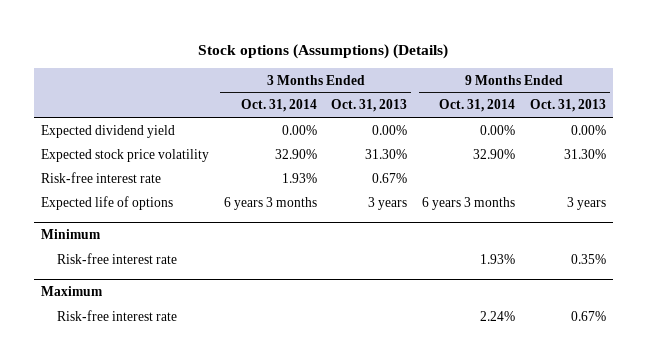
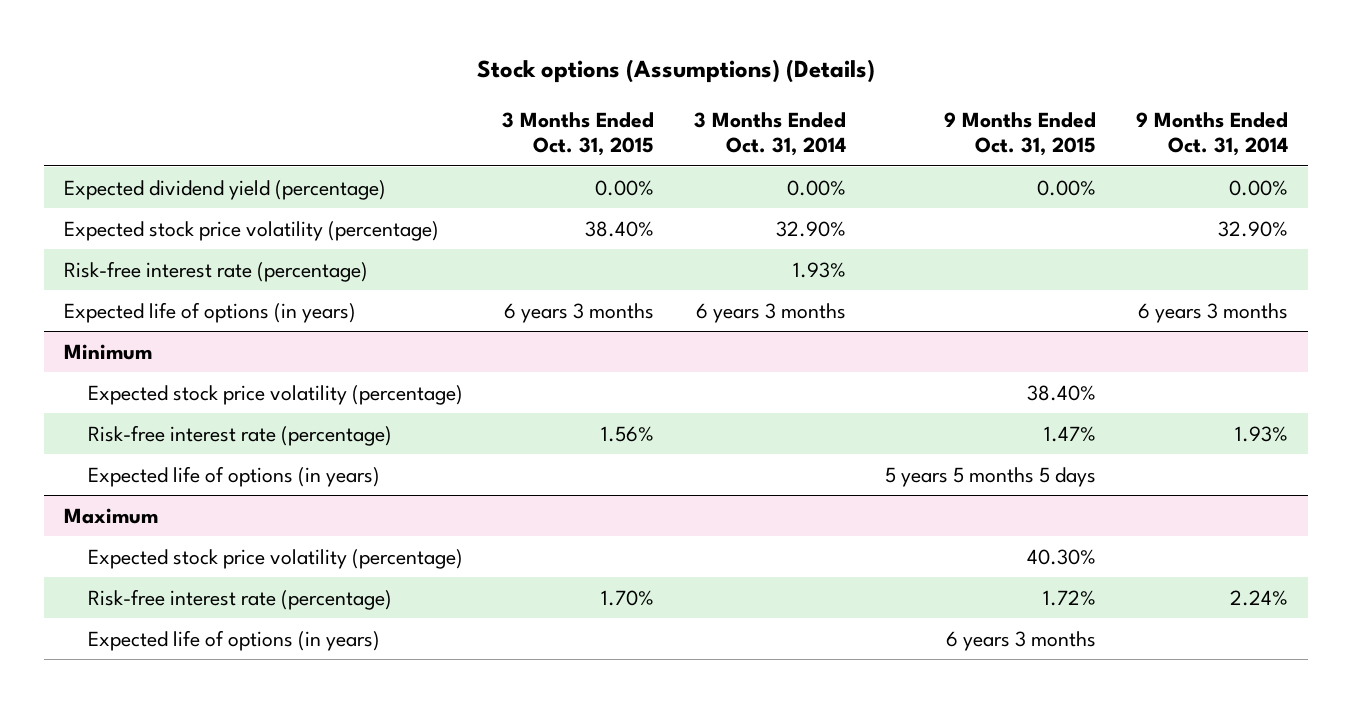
- | 3 Months Ended Oct. 31, 2014 | 3 Months Ended Oct. 31, 2013 | 9 Months Ended Oct. 31, 2014 | 9 Months Ended Oct. 31, 2013
+ | 3 Months Ended Oct. 31, 2015 | 3 Months Ended Oct. 31, 2014 | 9 Months Ended Oct. 31, 2015 | 9 Months Ended Oct. 31, 2014
- Expected dividend yield | 0.00% | 0.00% | 0.00% | 0.00%
- Expected stock price volatility | 32.90% | 31.30% | 32.90% | 31.30%
- Risk-free interest rate | 1.93% | 0.67% | |
- Expected life of options | 6 years 3 months | 3 years | 6 years 3 months | 3 years
+ Expected dividend yield (percentage) | 0.00% | 0.00% | 0.00% | 0.00%
+ Expected stock price volatility (percentage) | 38.40% | 32.90% | | 32.90%
+ Risk-free interest rate (percentage) | | 1.93% | |
+ Expected life of options (in years) | 6 years 3 months | 6 years 3 months | | 6 years 3 months
@ Minimum
- Risk-free interest rate | | | 1.93% | 0.35%
+ Expected stock price volatility (percentage) | | | 38.40% |
+ Risk-free interest rate (percentage) | 1.56% | | 1.47% | 1.93%
+ Expected life of options (in years) | | | 5 years 5 months 5 days |
@ Maximum
- Risk-free interest rate | | | 2.24% | 0.67%
+ Expected stock price volatility (percentage) | | | 40.30% |
+ Risk-free interest rate (percentage) | 1.70% | | 1.72% | 2.24%
+ Expected life of options (in years) | | | 6 years 3 months |

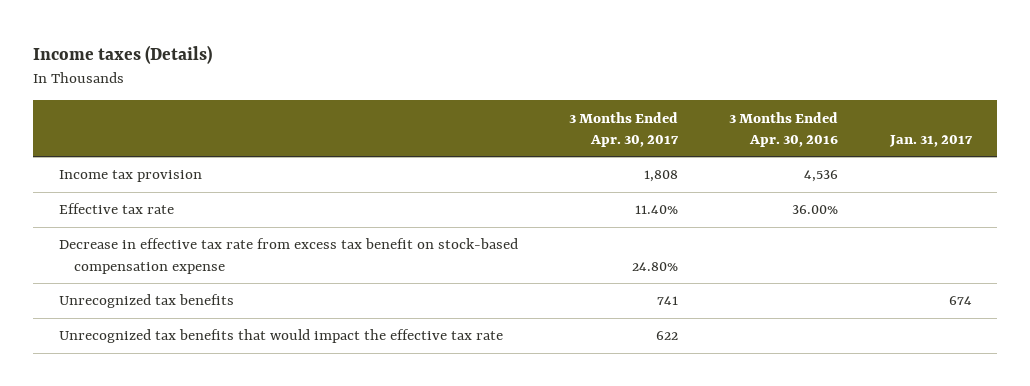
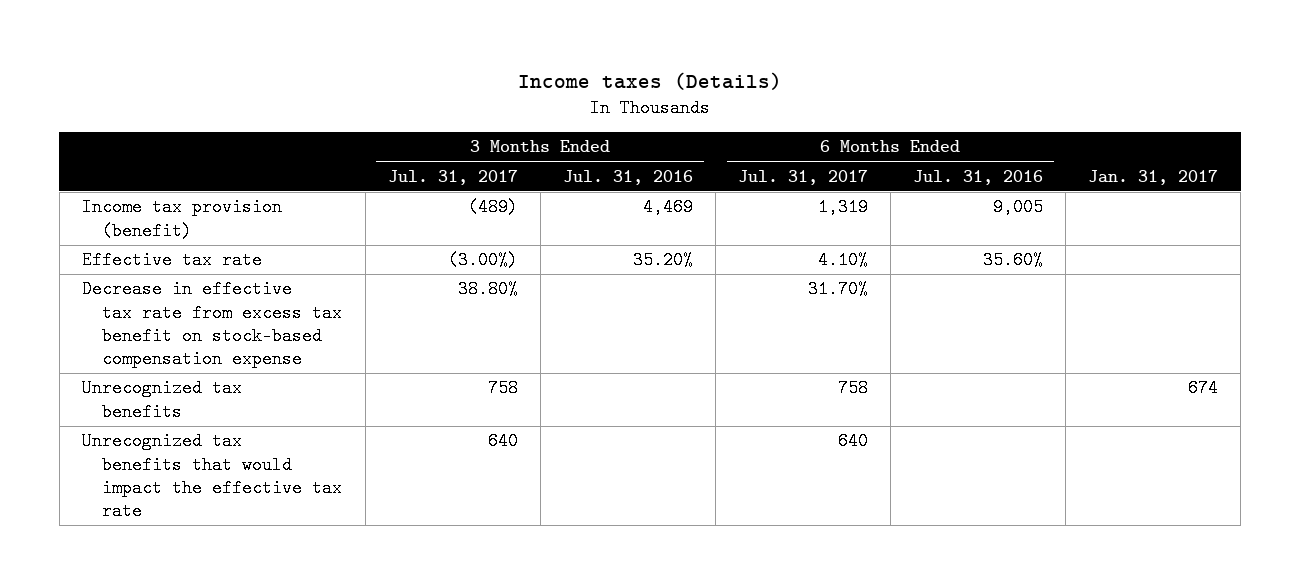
- | 3 Months Ended Apr. 30, 2017 | 3 Months Ended Apr. 30, 2016 | Jan. 31, 2017
+ | 3 Months Ended Jul. 31, 2017 | 3 Months Ended Jul. 31, 2016 | 6 Months Ended Jul. 31, 2017 | 6 Months Ended Jul. 31, 2016 | Jan. 31, 2017
- Income tax provision | 1,808 | 4,536 |
+ Income tax provision (benefit) | (489) | 4,469 | 1,319 | 9,005 |

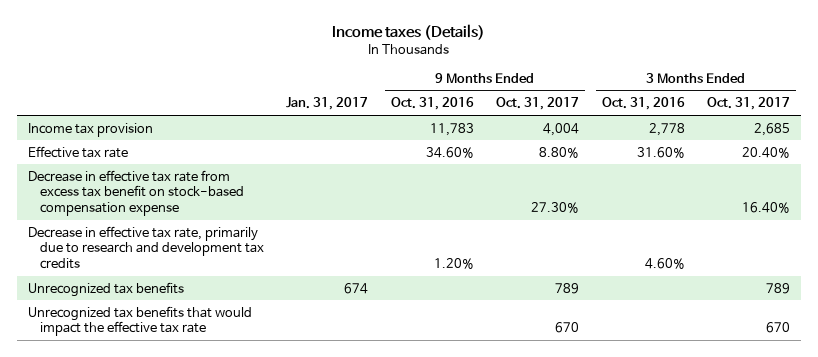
- | 3 Months Ended Jul. 31, 2017 | 3 Months Ended Jul. 31, 2016 | 6 Months Ended Jul. 31, 2017 | 6 Months Ended Jul. 31, 2016 | Jan. 31, 2017
+ | Jan. 31, 2017 | 9 Months Ended Oct. 31, 2016 | 9 Months Ended Oct. 31, 2017 | 3 Months Ended Oct. 31, 2016 | 3 Months Ended Oct. 31, 2017
- Income tax provision (benefit) | (489) | 4,469 | 1,319 | 9,005 |
+ Income tax provision | | 11,783 | 4,004 | 2,778 | 2,685
+ Decrease in effective tax rate, primarily due to research and development tax credits | | 1.20% | | 4.60% |

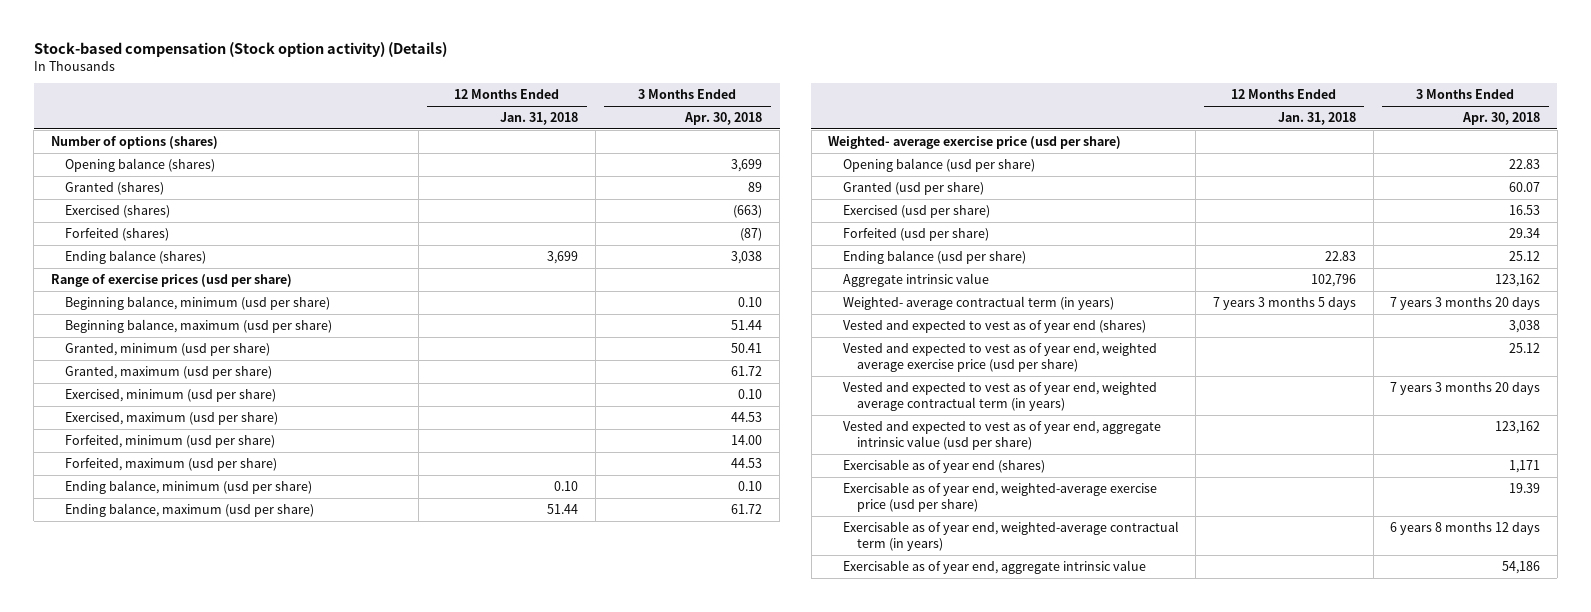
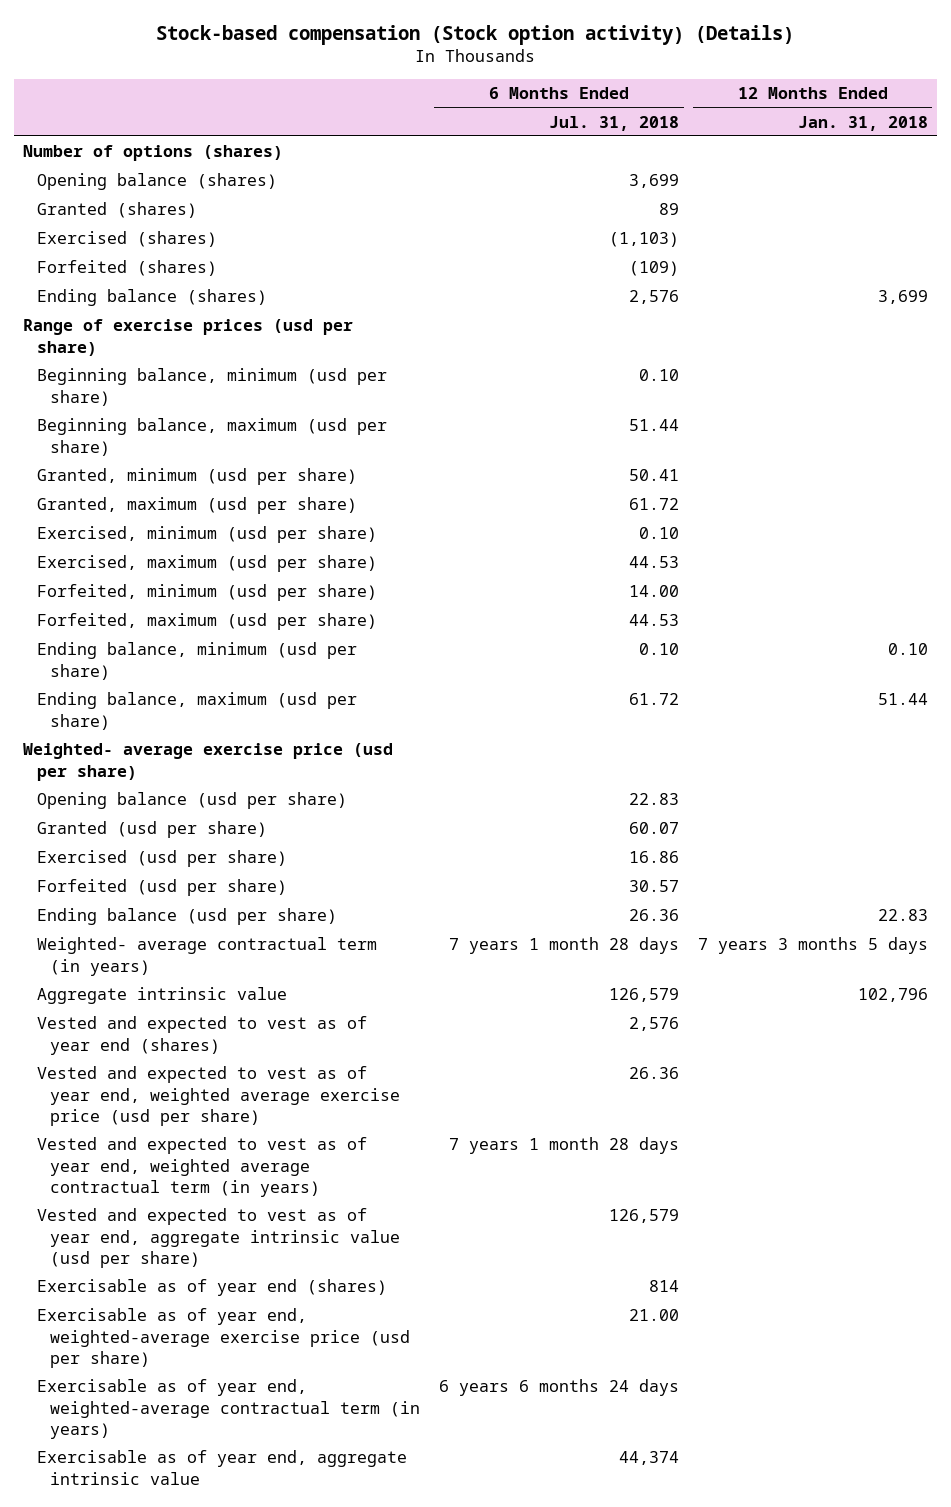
- | 12 Months Ended Jan. 31, 2018 | 3 Months Ended Apr. 30, 2018
+ | 6 Months Ended Jul. 31, 2018 | 12 Months Ended Jan. 31, 2018
moved down: Aggregate intrinsic value | 126,579 | 102,796

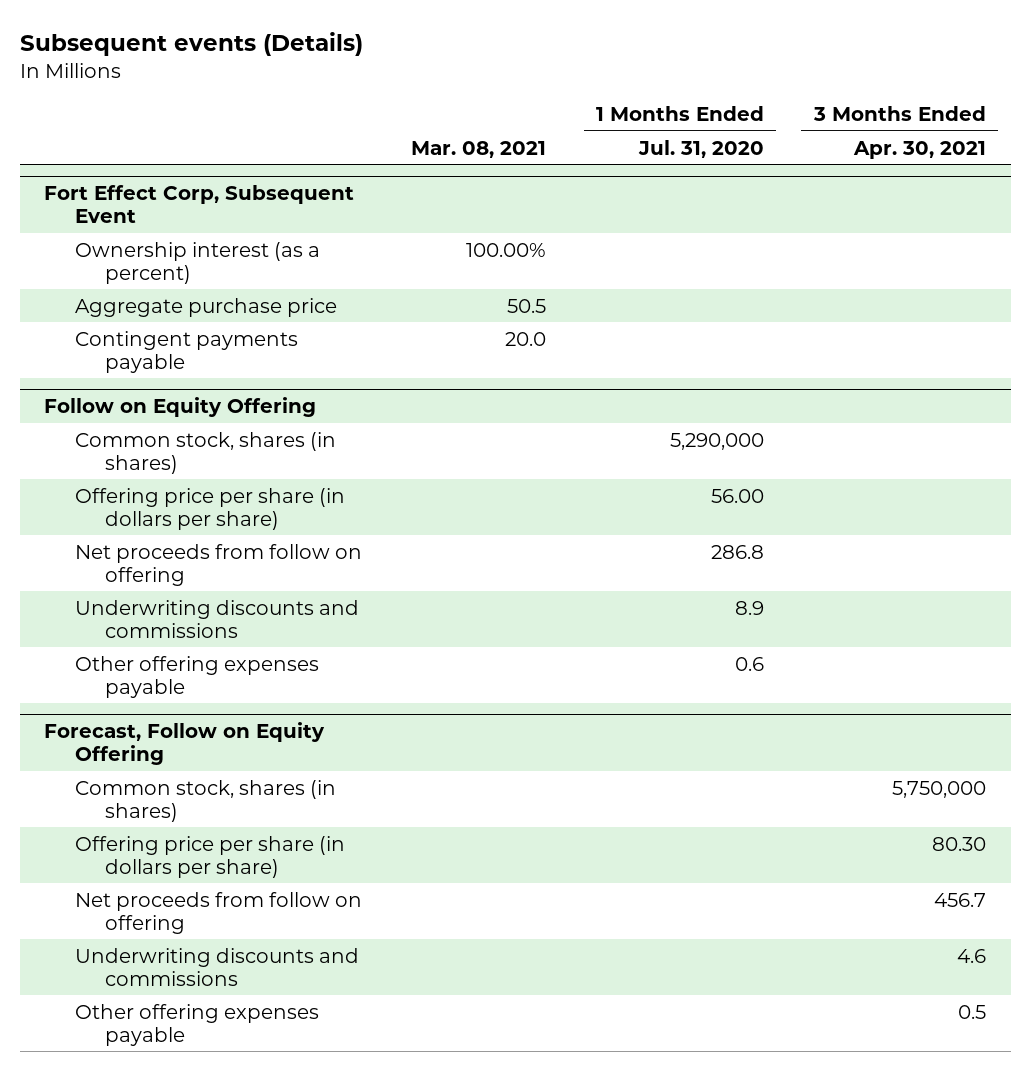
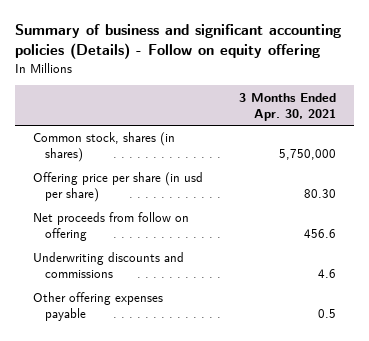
- Subsequent events (Details)
+ Summary of business and significant accounting policies (Details) - Follow on equity offering
- | Mar. 08, 2021 | 1 Months Ended Jul. 31, 2020 | 3 Months Ended Apr. 30, 2021
+ | 3 Months Ended Apr. 30, 2021
- Fort Effect Corp, Subsequent Event
- Ownership interest (as a percent) | 100.00% | |
- Aggregate purchase price | 50.5 | |
- Contingent payments payable | 20.0 | |
- Follow on Equity Offering
- Common stock, shares (in shares) | | 5,290,000 |
- Offering price per share (in dollars per share) | | 56.00 |
- Net proceeds from follow on offering | | 286.8 |
- Underwriting discounts and commissions | | 8.9 |
- Other offering expenses payable | | 0.6 |
- Forecast, Follow on Equity Offering
- Offering price per share (in dollars per share) | | | 80.30
- Net proceeds from follow on offering | | | 456.7
+ Offering price per share (in usd per share) | 80.30
+ Net proceeds from follow on offering | 456.6

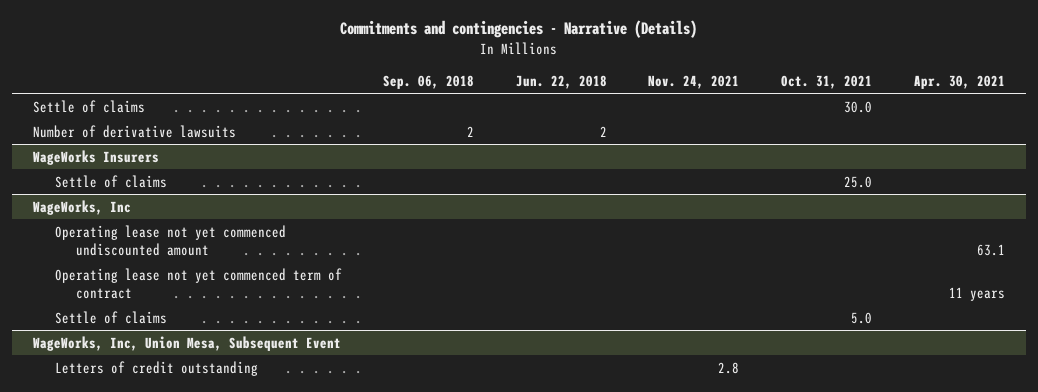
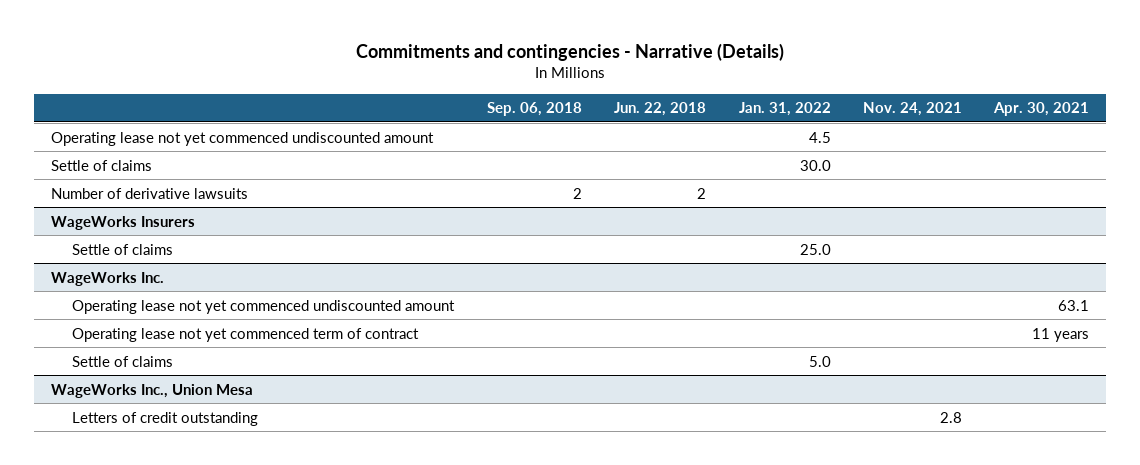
- | Sep. 06, 2018 | Jun. 22, 2018 | Nov. 24, 2021 | Oct. 31, 2021 | Apr. 30, 2021
+ | Sep. 06, 2018 | Jun. 22, 2018 | Jan. 31, 2022 | Nov. 24, 2021 | Apr. 30, 2021
+ Operating lease not yet commenced undiscounted amount | | | 4.5 | |
- WageWorks, Inc
+ WageWorks Inc.
- WageWorks, Inc, Union Mesa, Subsequent Event
+ WageWorks Inc., Union Mesa

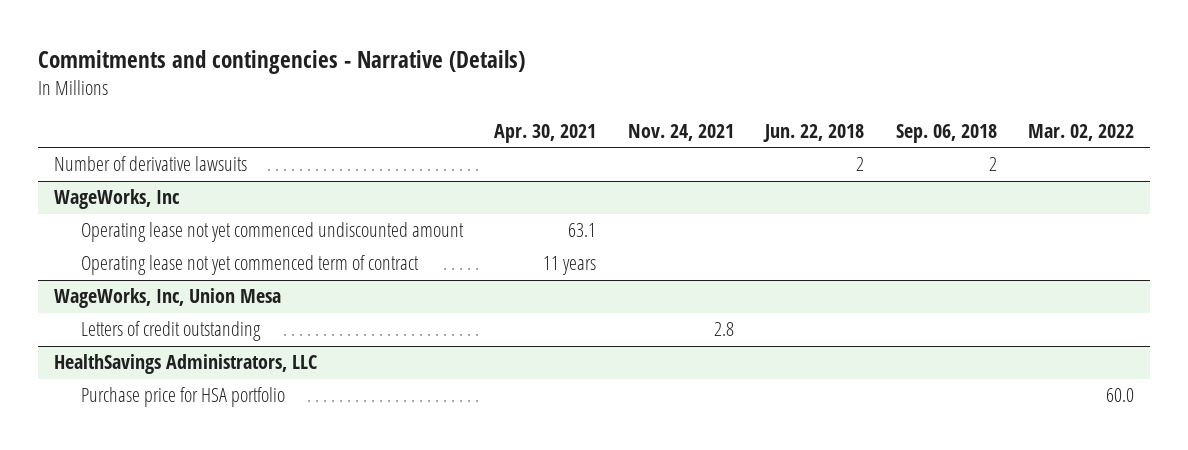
- | Sep. 06, 2018 | Jun. 22, 2018 | Jan. 31, 2022 | Nov. 24, 2021 | Apr. 30, 2021
+ | Apr. 30, 2021 | Nov. 24, 2021 | Jun. 22, 2018 | Sep. 06, 2018 | Mar. 02, 2022
- Operating lease not yet commenced undiscounted amount | | | 4.5 | |
- Settle of claims | | | 30.0 | |
- WageWorks Insurers
- Settle of claims | | | 25.0 | |
- WageWorks Inc.
+ WageWorks, Inc
- Settle of claims | | | 5.0 | |
- WageWorks Inc., Union Mesa
+ WageWorks, Inc, Union Mesa
+ HealthSavings Administrators, LLC
+ Purchase price for HSA portfolio | | | | | 60.0

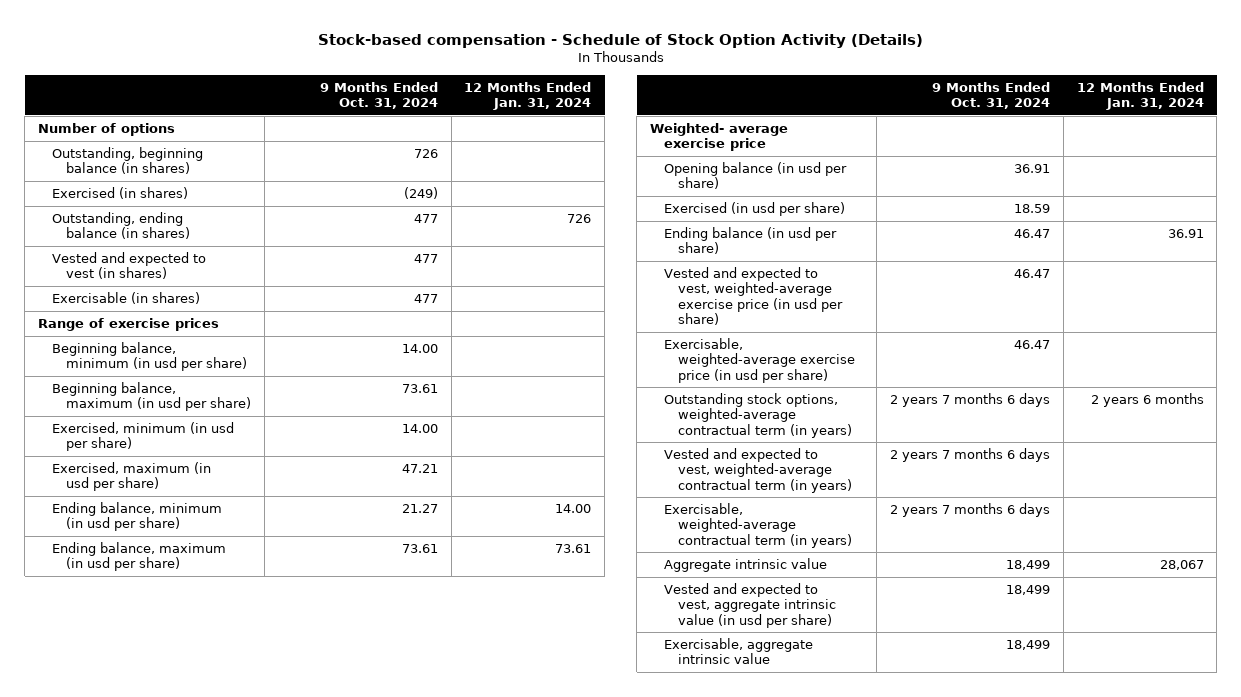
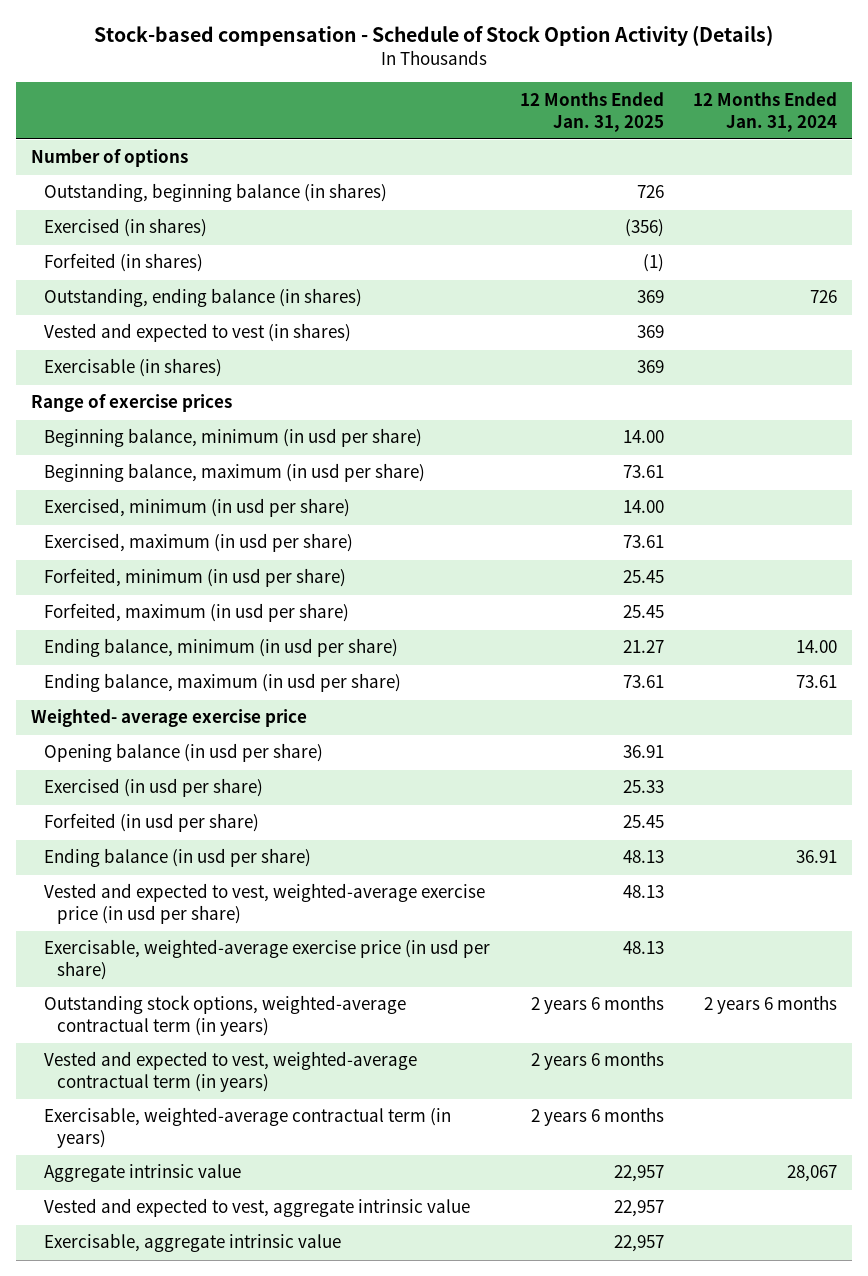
- | 9 Months Ended Oct. 31, 2024 | 12 Months Ended Jan. 31, 2024
+ | 12 Months Ended Jan. 31, 2025 | 12 Months Ended Jan. 31, 2024
+ Forfeited (in shares) | (1) |
+ Forfeited, minimum (in usd per share) | 25.45 |
+ Forfeited, maximum (in usd per share) | 25.45 |
+ Forfeited (in usd per share) | 25.45 |
- Vested and expected to vest, aggregate intrinsic value (in usd per share) | 18,499 |
+ Vested and expected to vest, aggregate intrinsic value | 22,957 |

